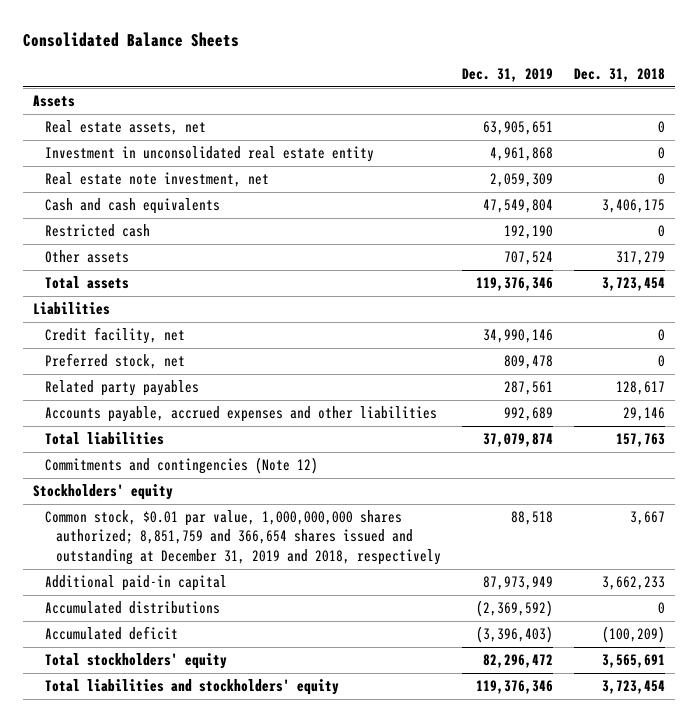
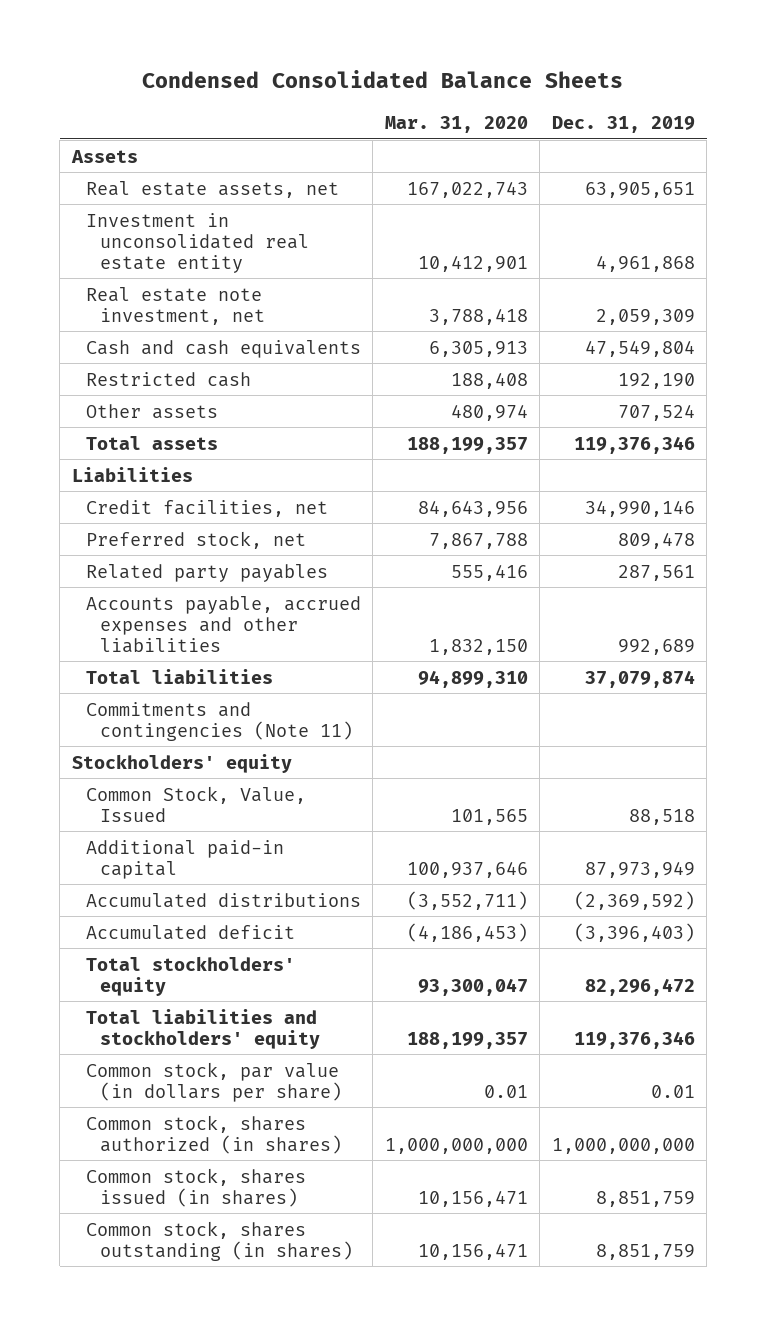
- Consolidated Balance Sheets
+ Condensed Consolidated Balance Sheets
- | Dec. 31, 2019 | Dec. 31, 2018
+ | Mar. 31, 2020 | Dec. 31, 2019
- Credit facility, net | 34,990,146 | 0
+ Credit facilities, net | 84,643,956 | 34,990,146
- Commitments and contingencies (Note 12)
+ Commitments and contingencies (Note 11)
- Common stock, $0.01 par value, 1,000,000,000 shares authorized; 8,851,759 and 366,654 shares issued and outstanding at December 31, 2019 and 2018, respectively | 88,518 | 3,667
+ Common Stock, Value, Issued | 101,565 | 88,518
+ Common stock, par value (in dollars per share) | 0.01 | 0.01
+ Common stock, shares authorized (in shares) | 1,000,000,000 | 1,000,000,000
+ Common stock, shares issued (in shares) | 10,156,471 | 8,851,759
+ Common stock, shares outstanding (in shares) | 10,156,471 | 8,851,759

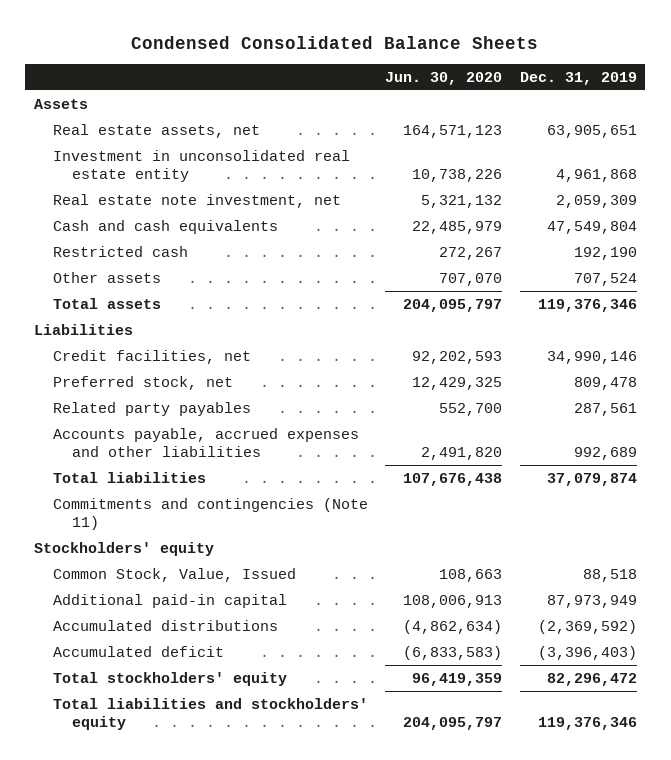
- | Mar. 31, 2020 | Dec. 31, 2019
+ | Jun. 30, 2020 | Dec. 31, 2019
- Common stock, par value (in dollars per share) | 0.01 | 0.01
- Common stock, shares authorized (in shares) | 1,000,000,000 | 1,000,000,000
- Common stock, shares issued (in shares) | 10,156,471 | 8,851,759
- Common stock, shares outstanding (in shares) | 10,156,471 | 8,851,759

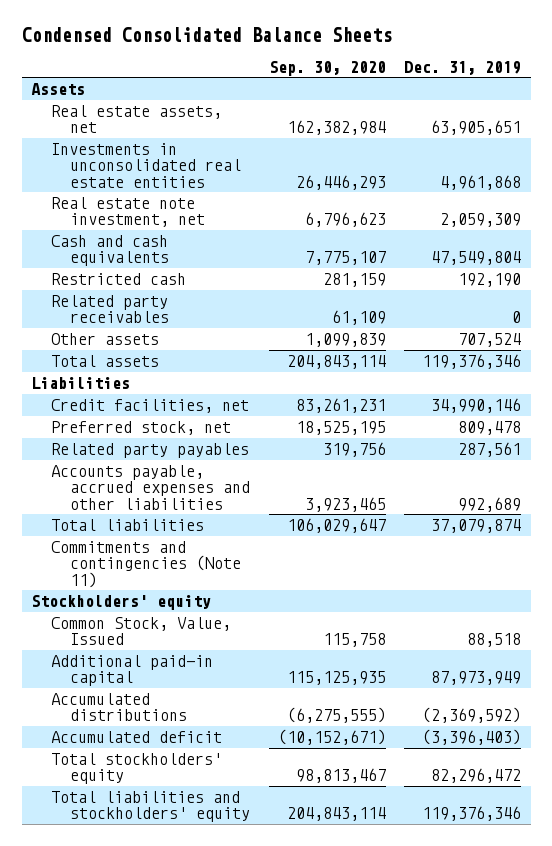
- | Jun. 30, 2020 | Dec. 31, 2019
+ | Sep. 30, 2020 | Dec. 31, 2019
- Investment in unconsolidated real estate entity | 10,738,226 | 4,961,868
+ Investments in unconsolidated real estate entities | 26,446,293 | 4,961,868
+ Related party receivables | 61,109 | 0

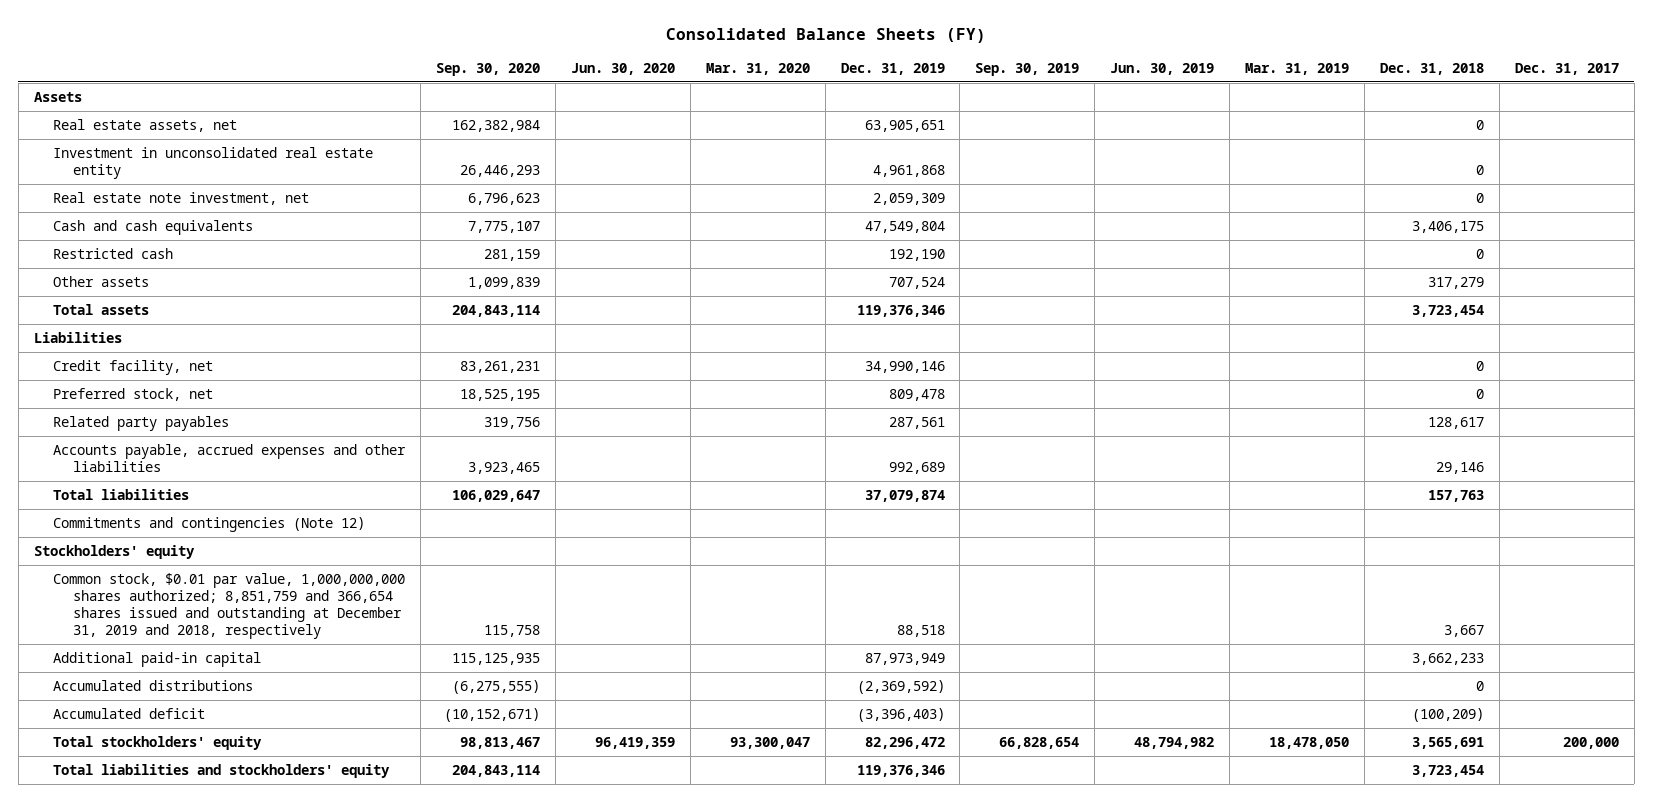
- Condensed Consolidated Balance Sheets
+ Consolidated Balance Sheets (FY)
- | Sep. 30, 2020 | Dec. 31, 2019
+ | Sep. 30, 2020 | Jun. 30, 2020 | Mar. 31, 2020 | Dec. 31, 2019 | Sep. 30, 2019 | Jun. 30, 2019 | Mar. 31, 2019 | Dec. 31, 2018 | Dec. 31, 2017
- Investments in unconsolidated real estate entities | 26,446,293 | 4,961,868
+ Investment in unconsolidated real estate entity | 26,446,293 | | | 4,961,868 | | | | 0 |
- Related party receivables | 61,109 | 0
- Credit facilities, net | 83,261,231 | 34,990,146
+ Credit facility, net | 83,261,231 | | | 34,990,146 | | | | 0 |
- Commitments and contingencies (Note 11)
+ Commitments and contingencies (Note 12)
- Common Stock, Value, Issued | 115,758 | 88,518
+ Common stock, $0.01 par value, 1,000,000,000 shares authorized; 8,851,759 and 366,654 shares issued and outstanding at December 31, 2019 and 2018, respectively | 115,758 | | | 88,518 | | | | 3,667 |

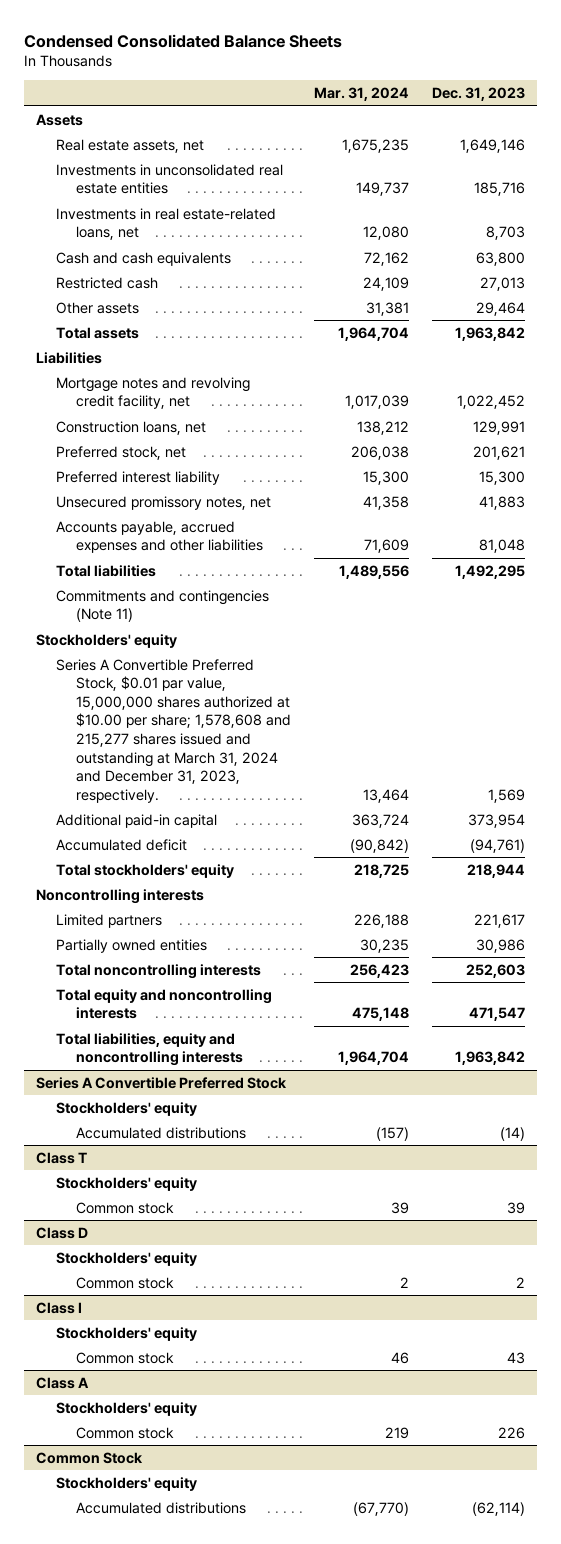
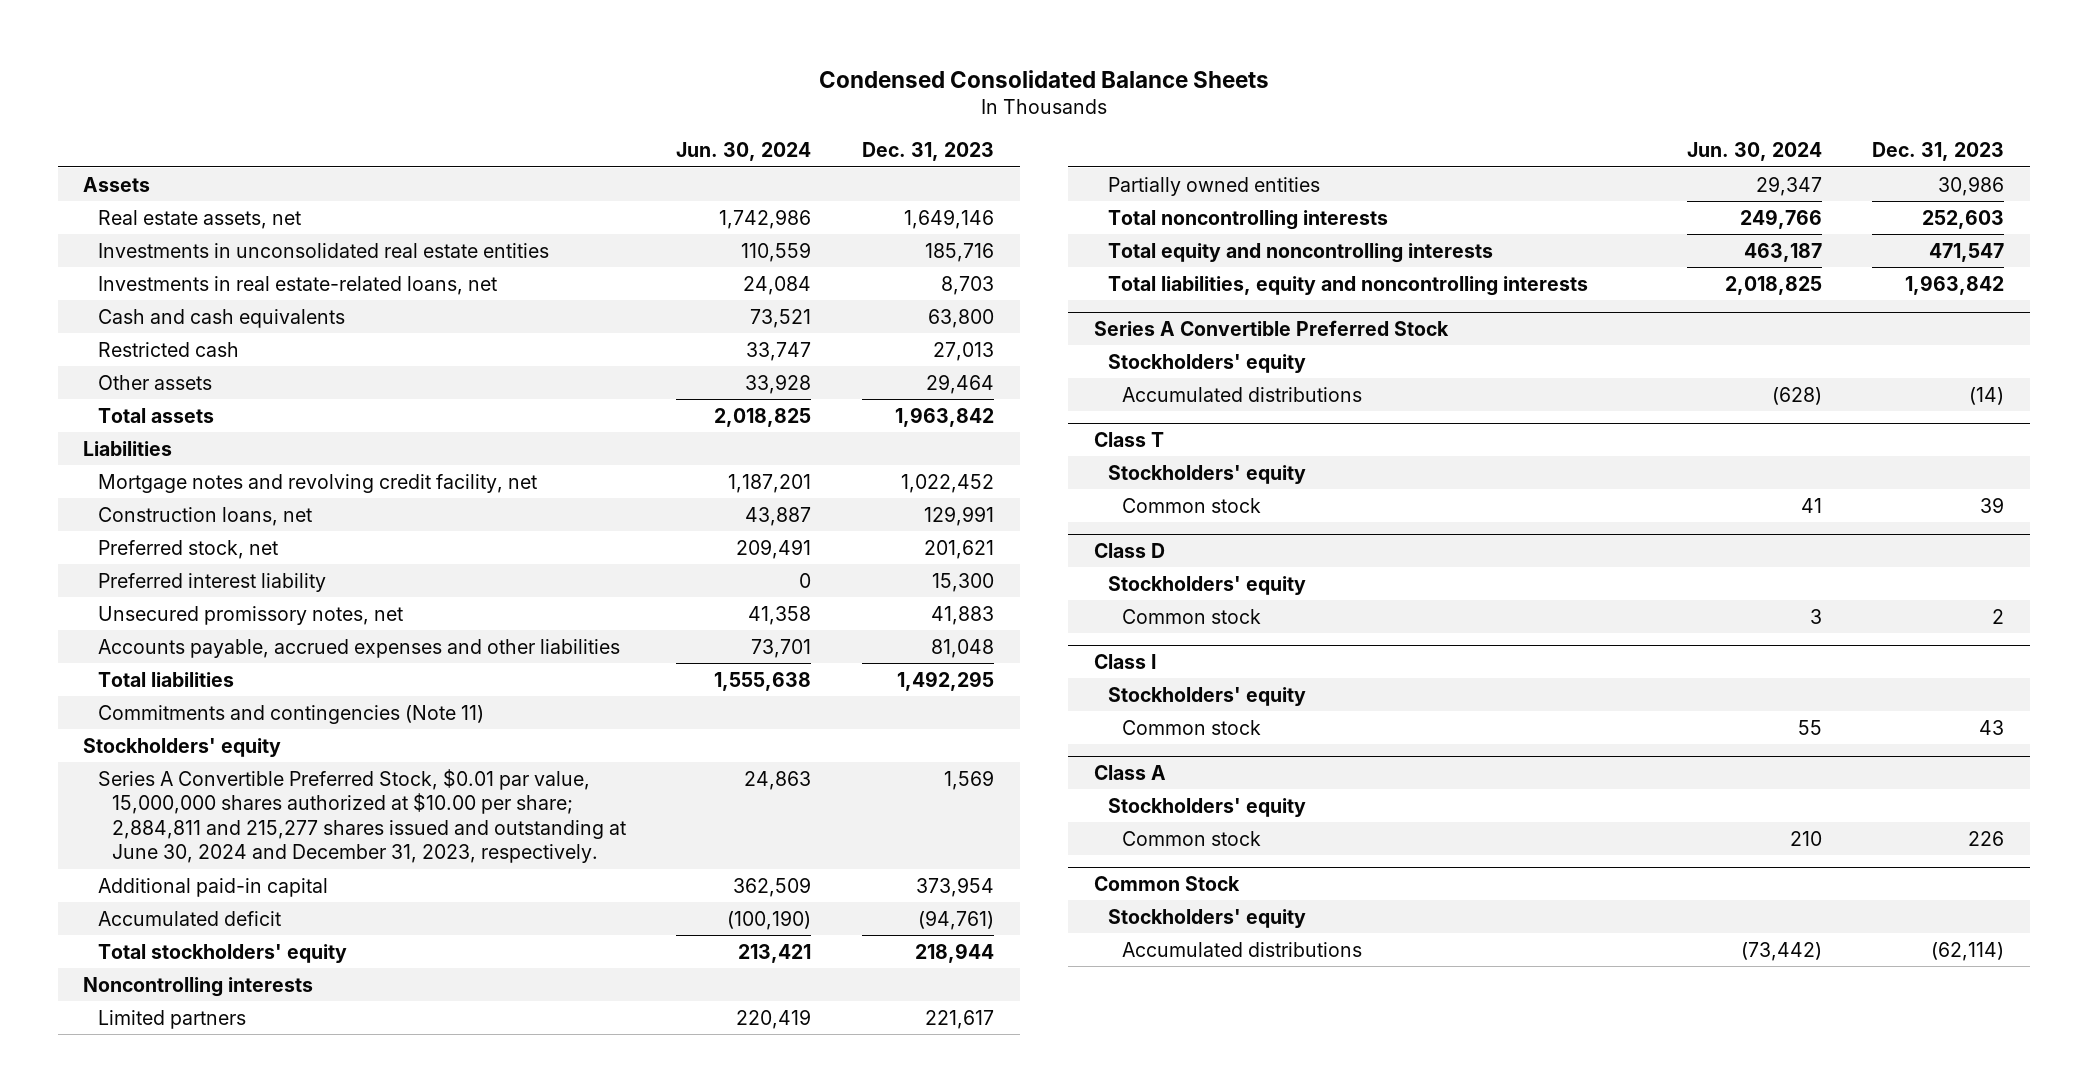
- | Mar. 31, 2024 | Dec. 31, 2023
+ | Jun. 30, 2024 | Dec. 31, 2023
- Series A Convertible Preferred Stock, $0.01 par value, 15,000,000 shares authorized at $10.00 per share; 1,578,608 and 215,277 shares issued and outstanding at March 31, 2024 and December 31, 2023, respectively. | 13,464 | 1,569
+ Series A Convertible Preferred Stock, $0.01 par value, 15,000,000 shares authorized at $10.00 per share; 2,884,811 and 215,277 shares issued and outstanding at June 30, 2024 and December 31, 2023, respectively. | 24,863 | 1,569

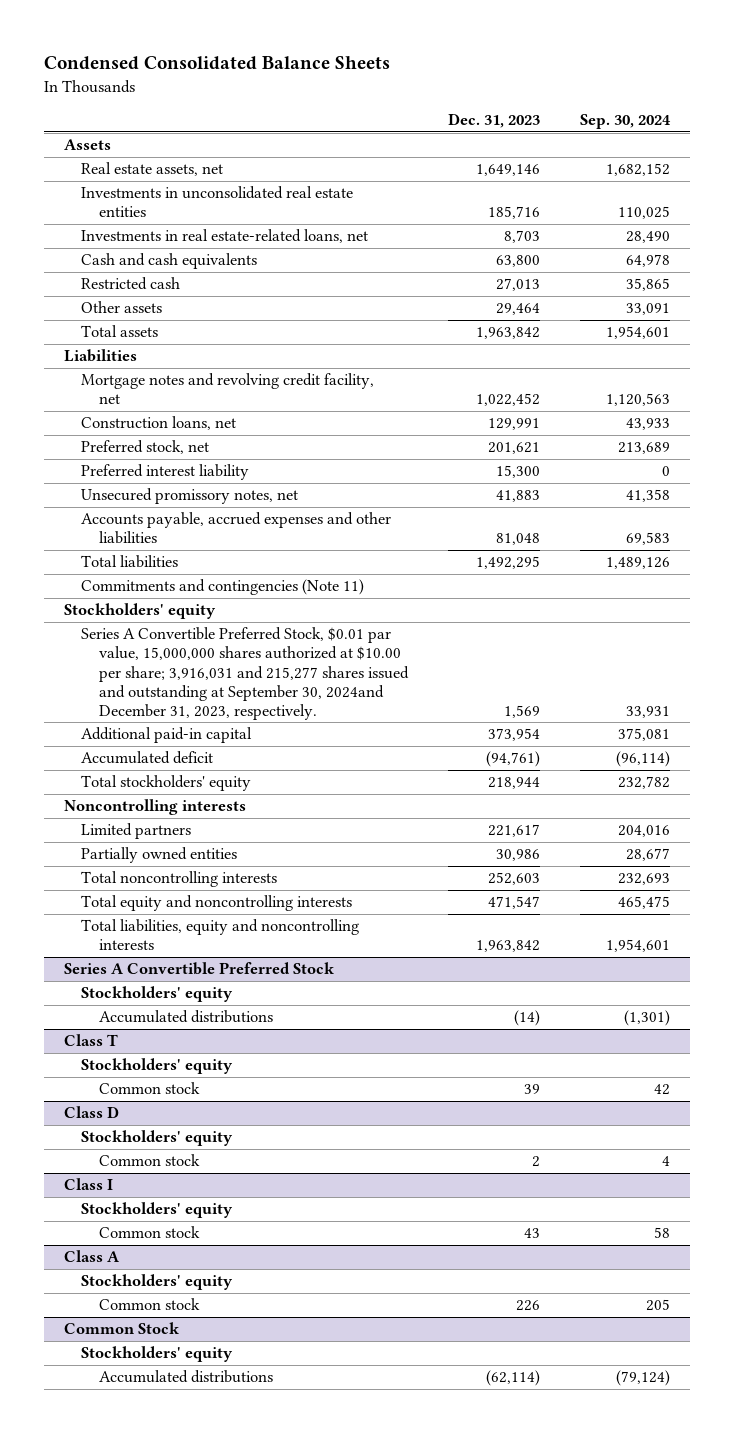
- | Jun. 30, 2024 | Dec. 31, 2023
+ | Dec. 31, 2023 | Sep. 30, 2024
- Series A Convertible Preferred Stock, $0.01 par value, 15,000,000 shares authorized at $10.00 per share; 2,884,811 and 215,277 shares issued and outstanding at June 30, 2024 and December 31, 2023, respectively. | 24,863 | 1,569
+ Series A Convertible Preferred Stock, $0.01 par value, 15,000,000 shares authorized at $10.00 per share; 3,916,031 and 215,277 shares issued and outstanding at September 30, 2024and December 31, 2023, respectively. | 1,569 | 33,931

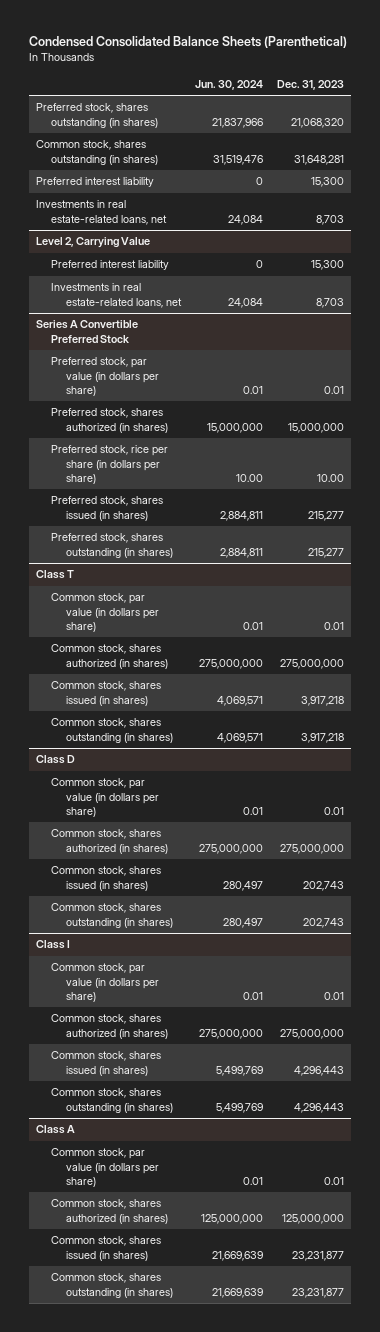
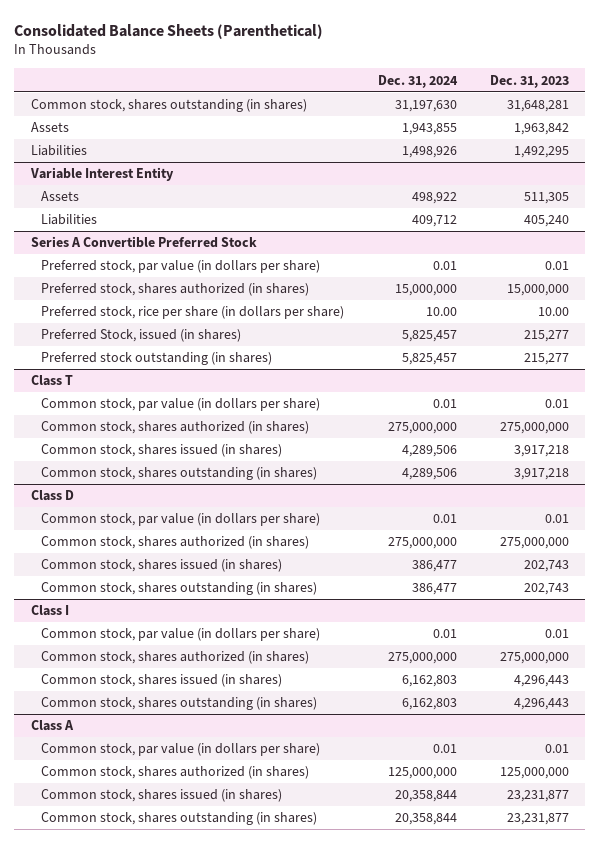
- Condensed Consolidated Balance Sheets (Parenthetical)
+ Consolidated Balance Sheets (Parenthetical)
- | Jun. 30, 2024 | Dec. 31, 2023
+ | Dec. 31, 2024 | Dec. 31, 2023
- Preferred stock, shares outstanding (in shares) | 21,837,966 | 21,068,320
- Preferred interest liability | 0 | 15,300
- Investments in real estate-related loans, net | 24,084 | 8,703
- Level 2, Carrying Value
- Preferred interest liability | 0 | 15,300
- Investments in real estate-related loans, net | 24,084 | 8,703
+ Assets | 1,943,855 | 1,963,842
+ Liabilities | 1,498,926 | 1,492,295
+ Variable Interest Entity
+ Assets | 498,922 | 511,305
+ Liabilities | 409,712 | 405,240
@ Series A Convertible Preferred Stock
- Preferred stock, shares issued (in shares) | 2,884,811 | 215,277
- Preferred stock, shares outstanding (in shares) | 2,884,811 | 215,277
+ Preferred Stock, issued (in shares) | 5,825,457 | 215,277
+ Preferred stock outstanding (in shares) | 5,825,457 | 215,277

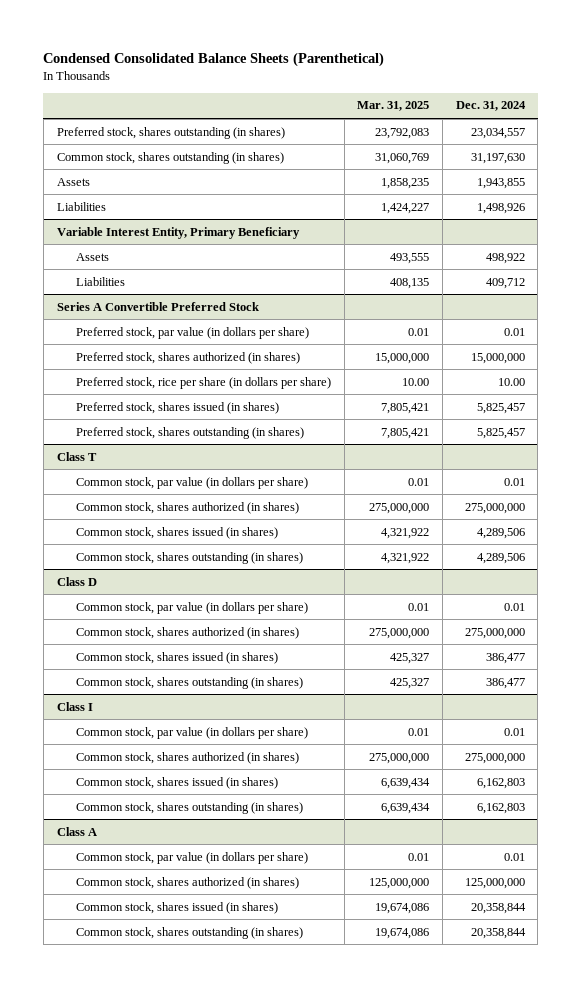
- Consolidated Balance Sheets (Parenthetical)
+ Condensed Consolidated Balance Sheets (Parenthetical)
- | Dec. 31, 2024 | Dec. 31, 2023
+ | Mar. 31, 2025 | Dec. 31, 2024
+ Preferred stock, shares outstanding (in shares) | 23,792,083 | 23,034,557
- Variable Interest Entity
+ Variable Interest Entity, Primary Beneficiary
@ Series A Convertible Preferred Stock
- Preferred Stock, issued (in shares) | 5,825,457 | 215,277
- Preferred stock outstanding (in shares) | 5,825,457 | 215,277
+ Preferred stock, shares issued (in shares) | 7,805,421 | 5,825,457
+ Preferred stock, shares outstanding (in shares) | 7,805,421 | 5,825,457

